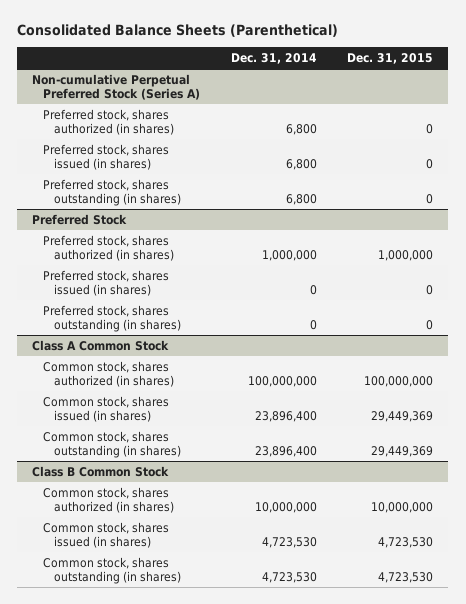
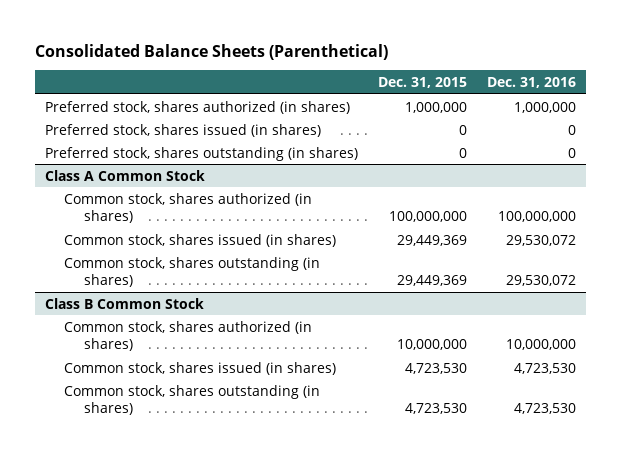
- | Dec. 31, 2014 | Dec. 31, 2015
+ | Dec. 31, 2015 | Dec. 31, 2016
- Non-cumulative Perpetual Preferred Stock (Series A)
- Preferred stock, shares authorized (in shares) | 6,800 | 0
- Preferred stock, shares issued (in shares) | 6,800 | 0
- Preferred stock, shares outstanding (in shares) | 6,800 | 0
- Preferred Stock

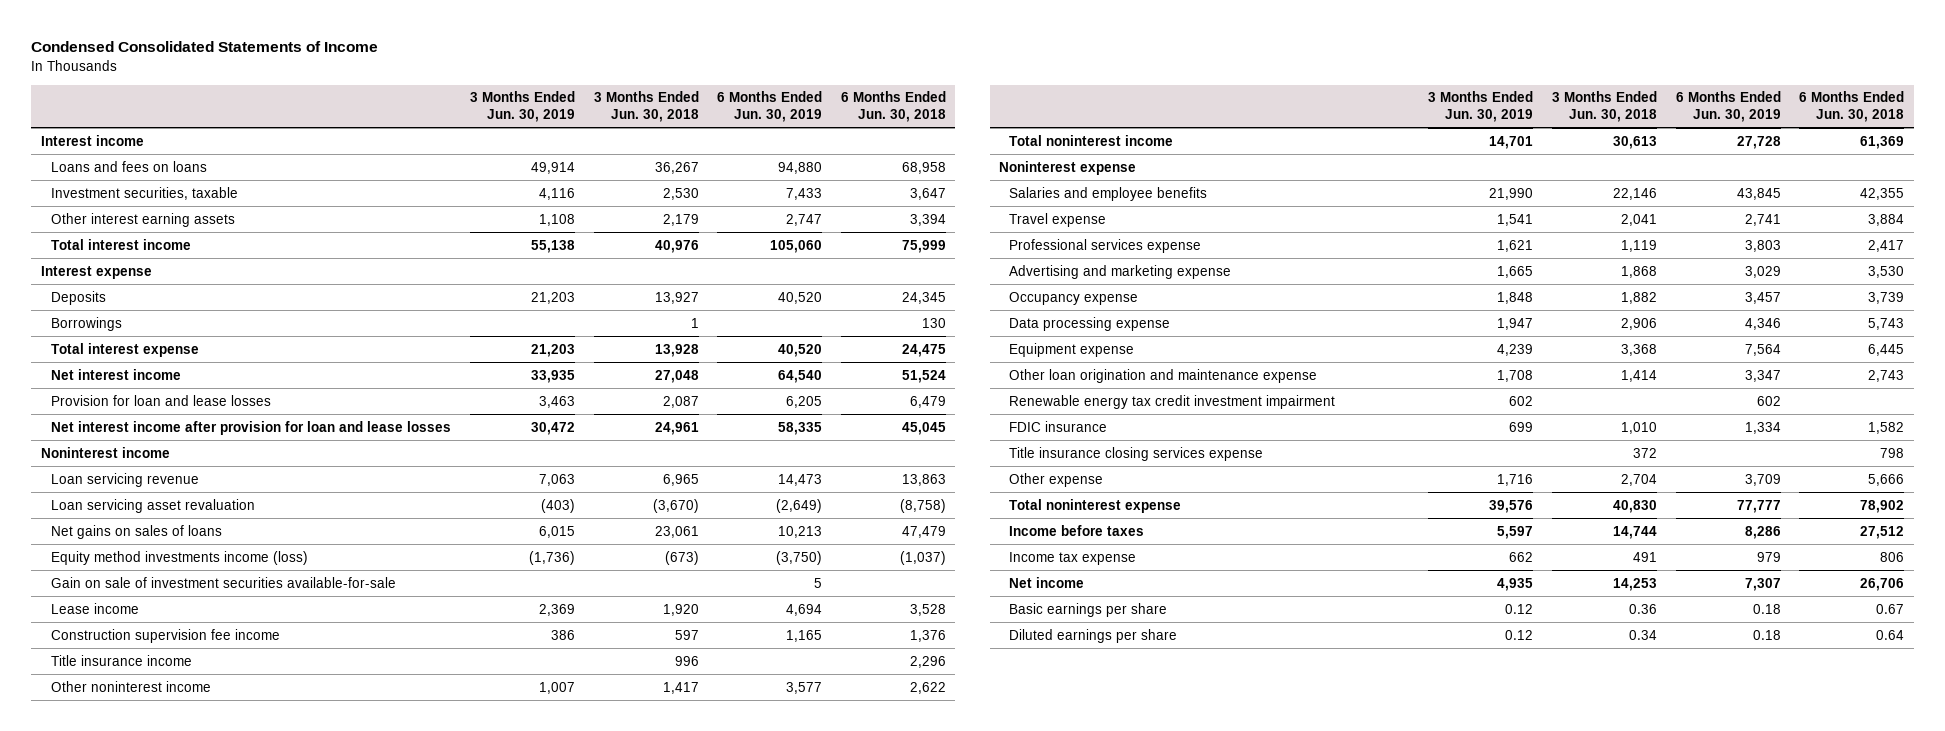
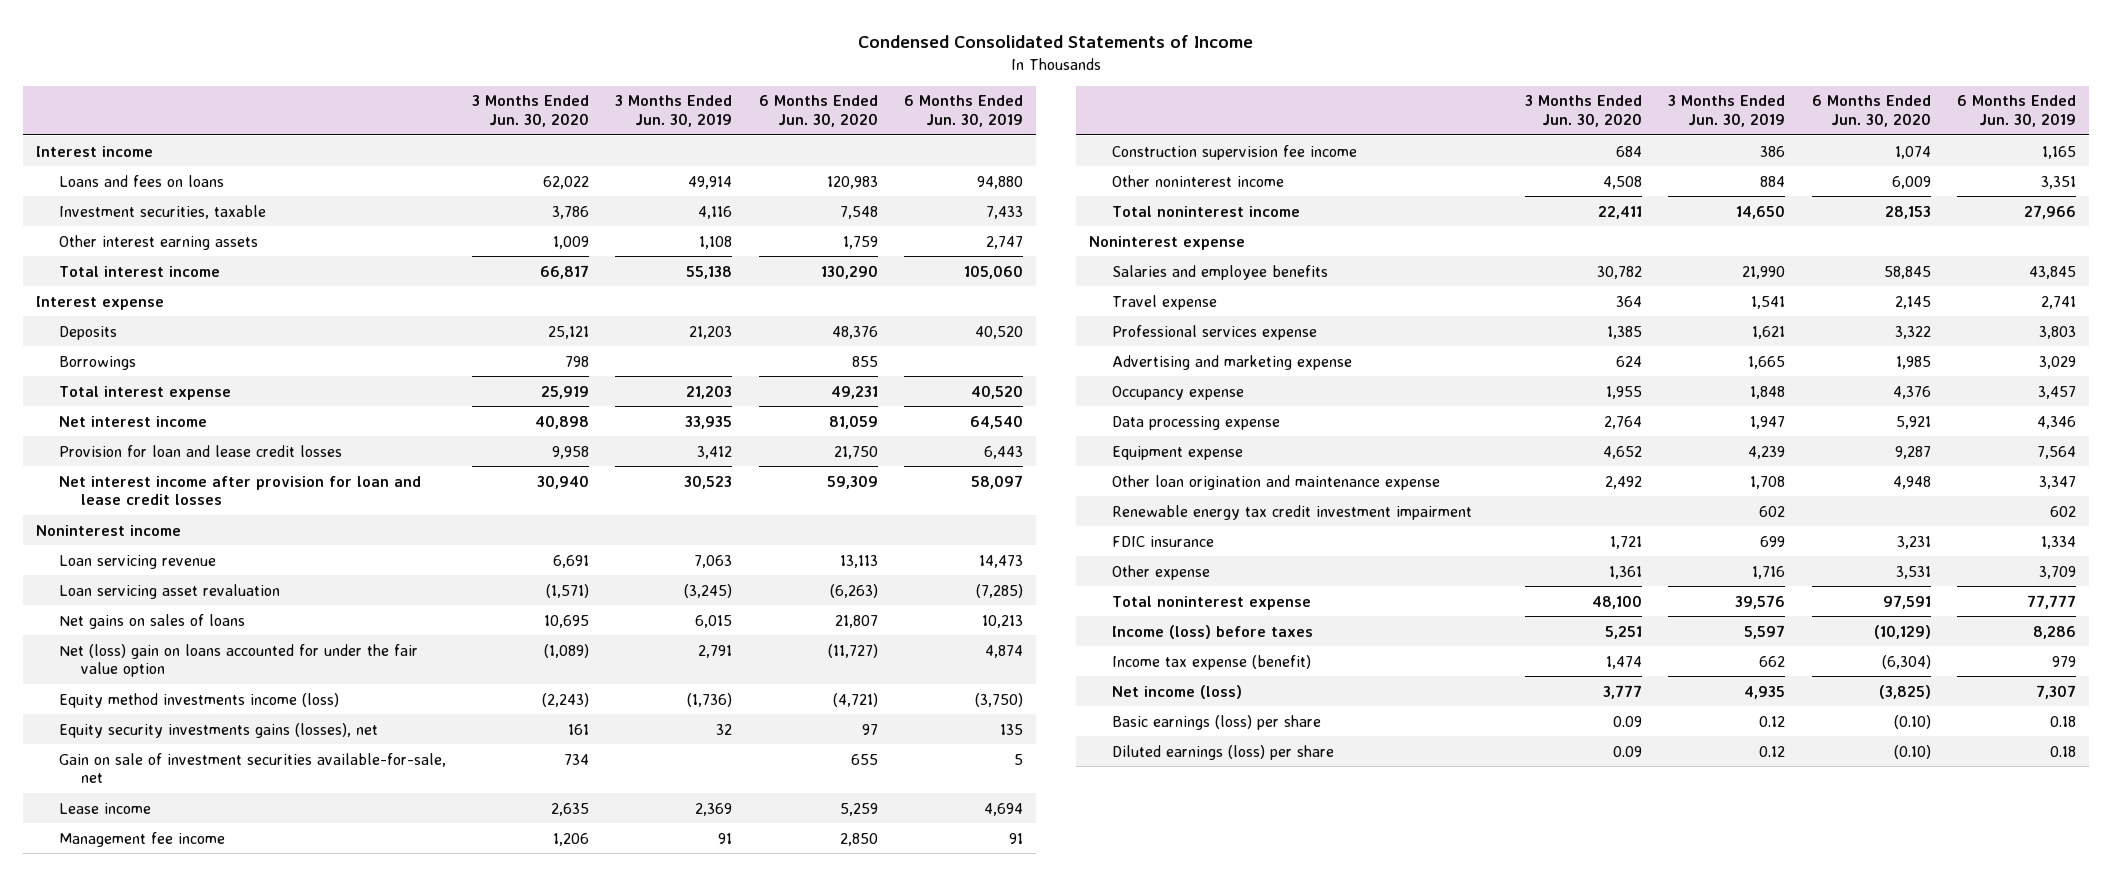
- | 3 Months Ended Jun. 30, 2019 | 3 Months Ended Jun. 30, 2018 | 6 Months Ended Jun. 30, 2019 | 6 Months Ended Jun. 30, 2018
+ | 3 Months Ended Jun. 30, 2020 | 3 Months Ended Jun. 30, 2019 | 6 Months Ended Jun. 30, 2020 | 6 Months Ended Jun. 30, 2019
- Provision for loan and lease losses | 3,463 | 2,087 | 6,205 | 6,479
- Net interest income after provision for loan and lease losses | 30,472 | 24,961 | 58,335 | 45,045
+ Provision for loan and lease credit losses | 9,958 | 3,412 | 21,750 | 6,443
+ Net interest income after provision for loan and lease credit losses | 30,940 | 30,523 | 59,309 | 58,097
- Loan servicing asset revaluation | (403) | (3,670) | (2,649) | (8,758)
+ Loan servicing asset revaluation | (1,571) | (3,245) | (6,263) | (7,285)
+ Net (loss) gain on loans accounted for under the fair value option | (1,089) | 2,791 | (11,727) | 4,874
- Gain on sale of investment securities available-for-sale | | | 5 |
+ Equity security investments gains (losses), net | 161 | 32 | 97 | 135
+ Gain on sale of investment securities available-for-sale, net | 734 | | 655 | 5
+ Management fee income | 1,206 | 91 | 2,850 | 91
- Title insurance income | | 996 | | 2,296
- Other noninterest income | 1,007 | 1,417 | 3,577 | 2,622
- Total noninterest income | 14,701 | 30,613 | 27,728 | 61,369
+ Other noninterest income | 4,508 | 884 | 6,009 | 3,351
+ Total noninterest income | 22,411 | 14,650 | 28,153 | 27,966
- Title insurance closing services expense | | 372 | | 798
- Income before taxes | 5,597 | 14,744 | 8,286 | 27,512
- Income tax expense | 662 | 491 | 979 | 806
- Net income | 4,935 | 14,253 | 7,307 | 26,706
- Basic earnings per share | 0.12 | 0.36 | 0.18 | 0.67
- Diluted earnings per share | 0.12 | 0.34 | 0.18 | 0.64
+ Income (loss) before taxes | 5,251 | 5,597 | (10,129) | 8,286
+ Income tax expense (benefit) | 1,474 | 662 | (6,304) | 979
+ Net income (loss) | 3,777 | 4,935 | (3,825) | 7,307
+ Basic earnings (loss) per share | 0.09 | 0.12 | (0.10) | 0.18
+ Diluted earnings (loss) per share | 0.09 | 0.12 | (0.10) | 0.18

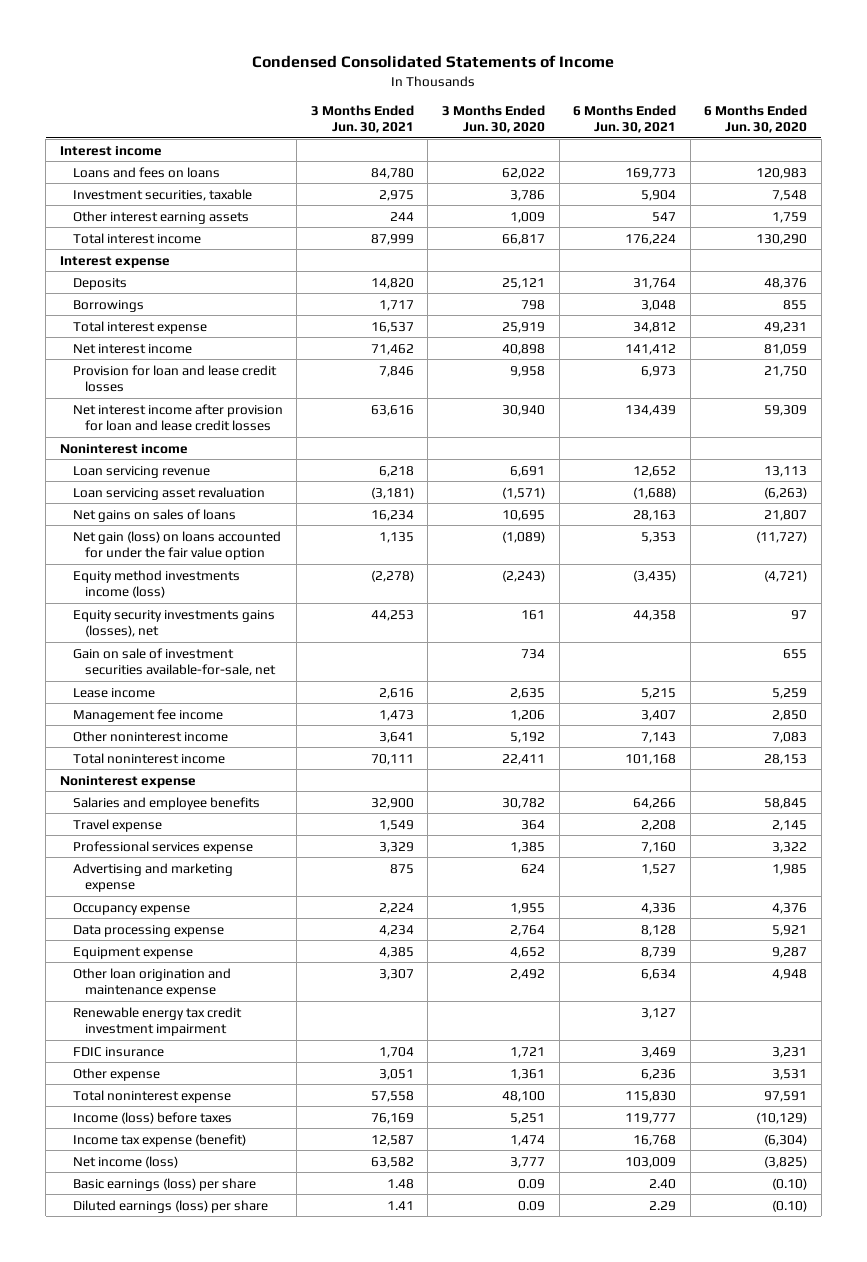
- | 3 Months Ended Jun. 30, 2020 | 3 Months Ended Jun. 30, 2019 | 6 Months Ended Jun. 30, 2020 | 6 Months Ended Jun. 30, 2019
+ | 3 Months Ended Jun. 30, 2021 | 3 Months Ended Jun. 30, 2020 | 6 Months Ended Jun. 30, 2021 | 6 Months Ended Jun. 30, 2020
- Net (loss) gain on loans accounted for under the fair value option | (1,089) | 2,791 | (11,727) | 4,874
+ Net gain (loss) on loans accounted for under the fair value option | 1,135 | (1,089) | 5,353 | (11,727)
- Construction supervision fee income | 684 | 386 | 1,074 | 1,165
- Other noninterest income | 4,508 | 884 | 6,009 | 3,351
+ Other noninterest income | 3,641 | 5,192 | 7,143 | 7,083

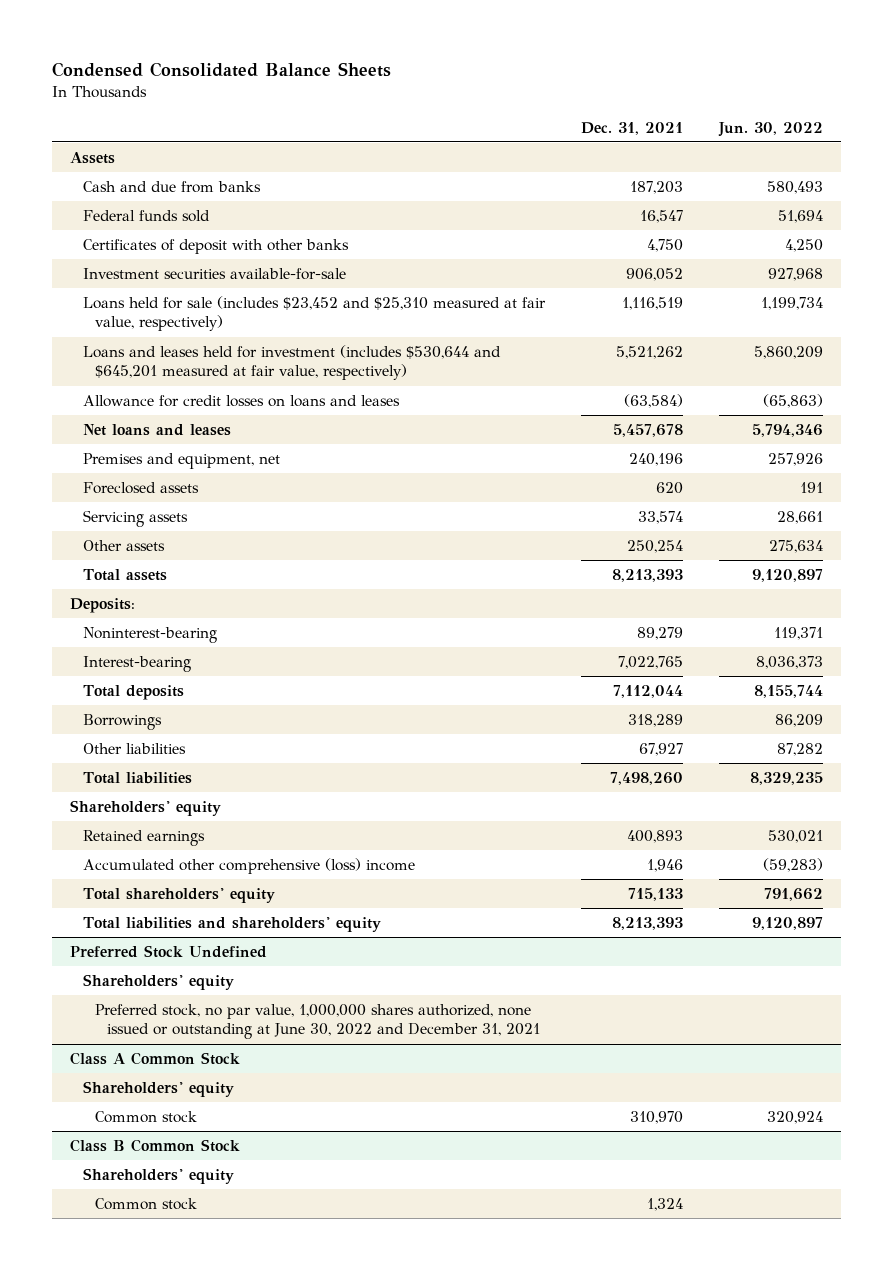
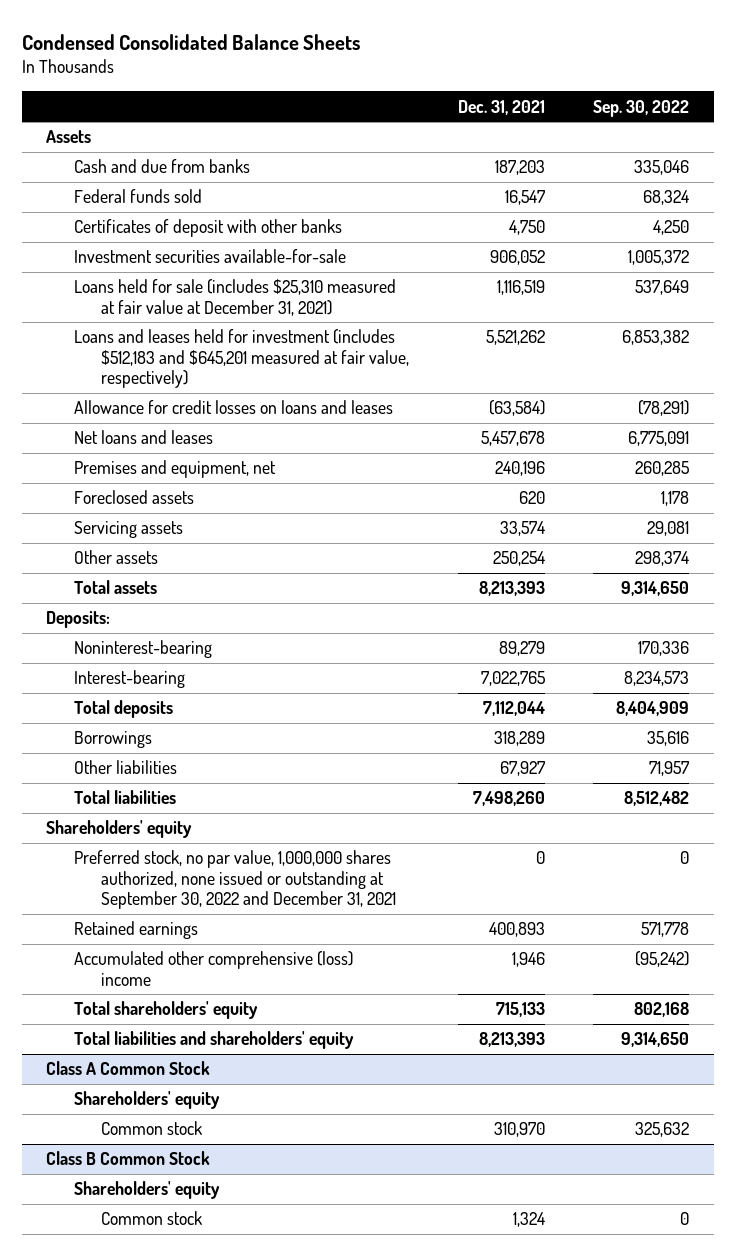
- | Dec. 31, 2021 | Jun. 30, 2022
+ | Dec. 31, 2021 | Sep. 30, 2022
- Loans held for sale (includes $23,452 and $25,310 measured at fair value, respectively) | 1,116,519 | 1,199,734
- Loans and leases held for investment (includes $530,644 and $645,201 measured at fair value, respectively) | 5,521,262 | 5,860,209
+ Loans held for sale (includes $25,310 measured at fair value at December 31, 2021) | 1,116,519 | 537,649
+ Loans and leases held for investment (includes $512,183 and $645,201 measured at fair value, respectively) | 5,521,262 | 6,853,382
+ Preferred stock, no par value, 1,000,000 shares authorized, none issued or outstanding at September 30, 2022 and December 31, 2021 | 0 | 0
- Preferred Stock Undefined
- Shareholders' equity
- Preferred stock, no par value, 1,000,000 shares authorized, none issued or outstanding at June 30, 2022 and December 31, 2021

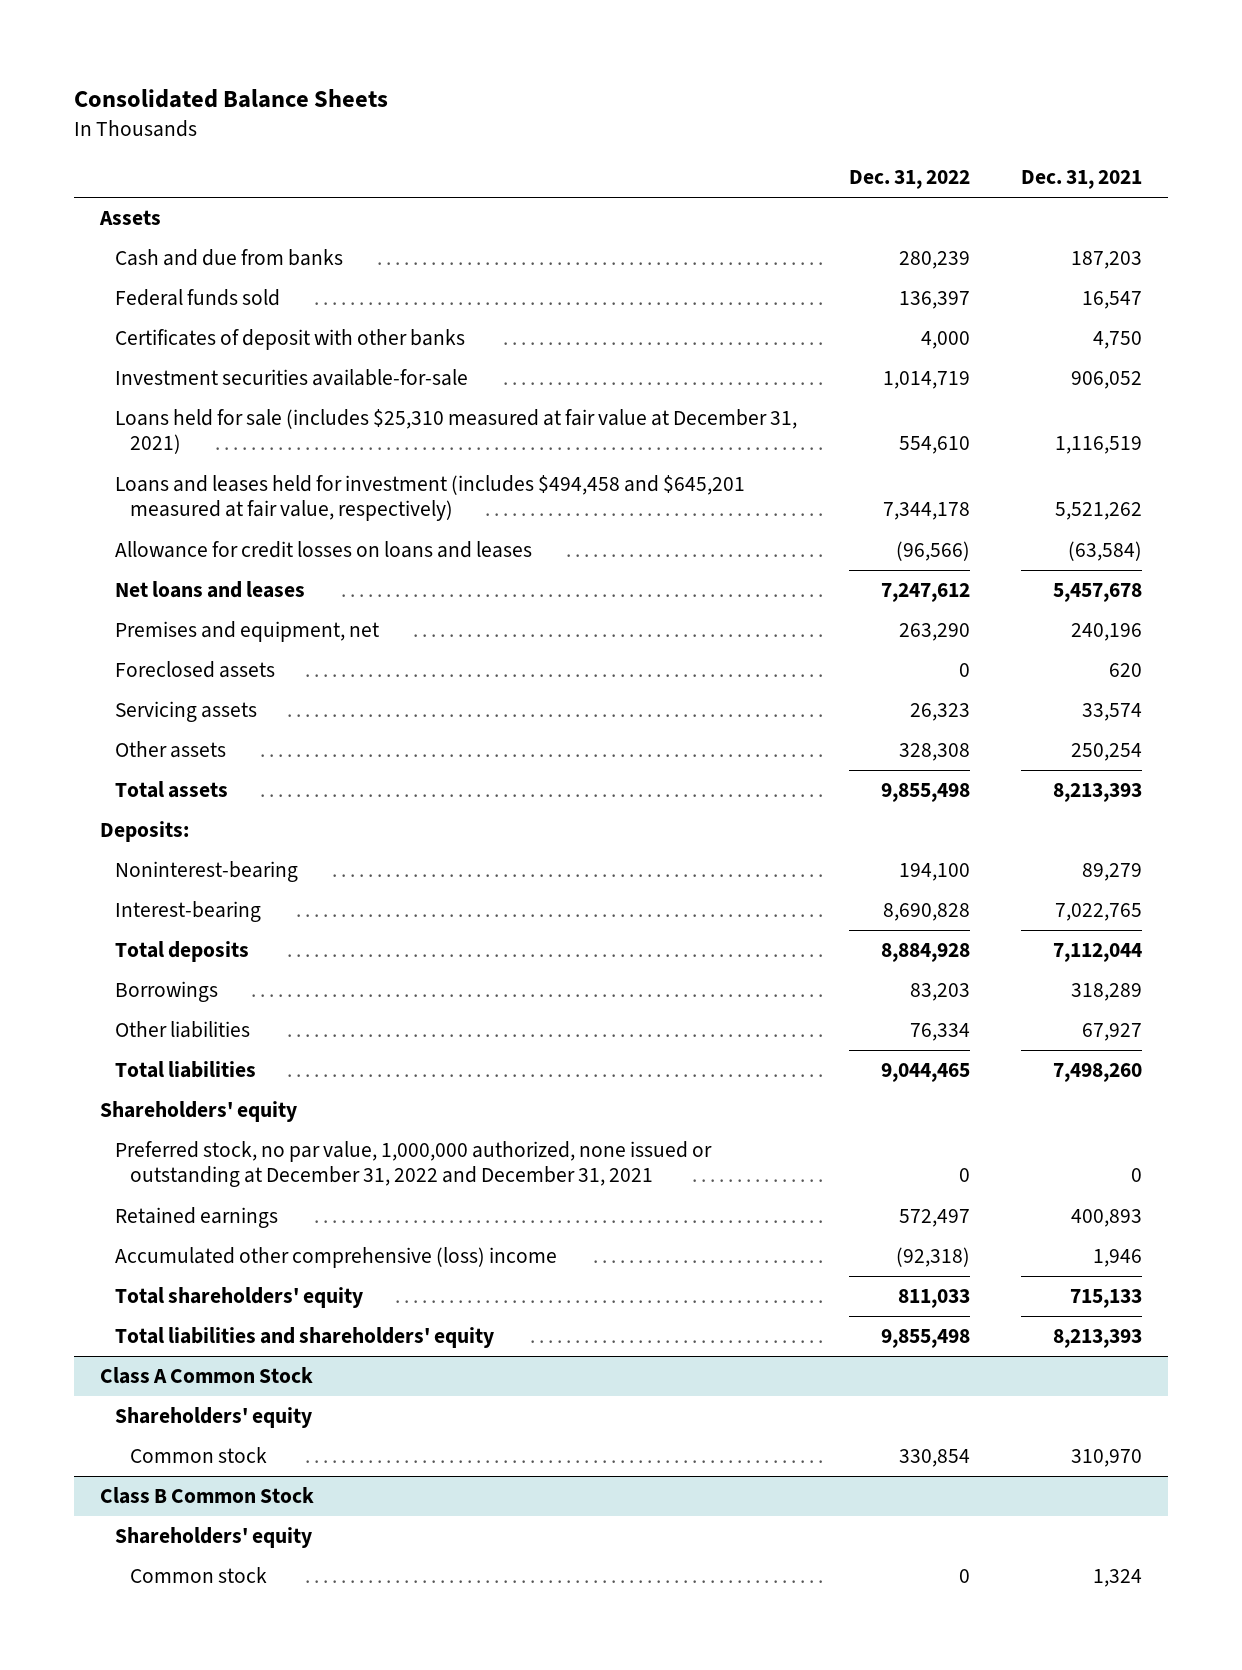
- Condensed Consolidated Balance Sheets
+ Consolidated Balance Sheets
- | Dec. 31, 2021 | Sep. 30, 2022
+ | Dec. 31, 2022 | Dec. 31, 2021
- Loans and leases held for investment (includes $512,183 and $645,201 measured at fair value, respectively) | 5,521,262 | 6,853,382
+ Loans and leases held for investment (includes $494,458 and $645,201 measured at fair value, respectively) | 7,344,178 | 5,521,262
- Preferred stock, no par value, 1,000,000 shares authorized, none issued or outstanding at September 30, 2022 and December 31, 2021 | 0 | 0
+ Preferred stock, no par value, 1,000,000 authorized, none issued or outstanding at December 31, 2022 and December 31, 2021 | 0 | 0

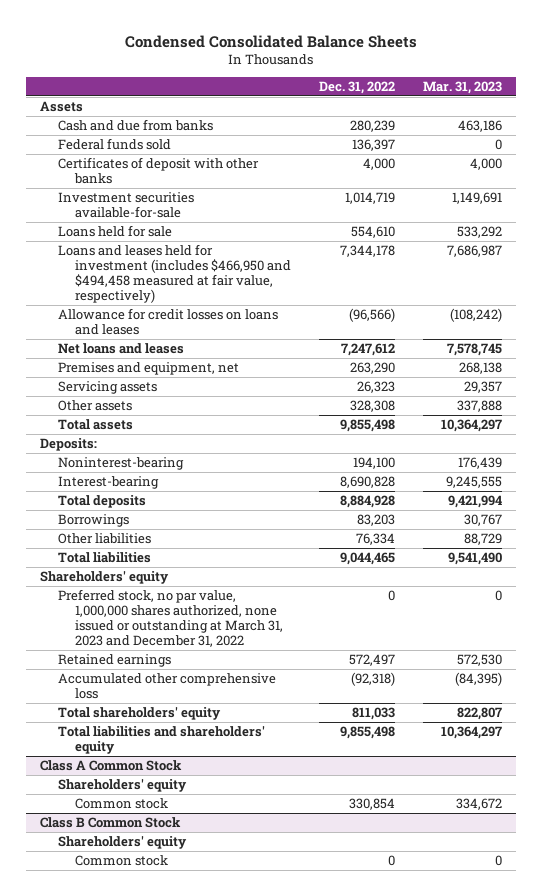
- Consolidated Balance Sheets
+ Condensed Consolidated Balance Sheets
- | Dec. 31, 2022 | Dec. 31, 2021
+ | Dec. 31, 2022 | Mar. 31, 2023
- Loans held for sale (includes $25,310 measured at fair value at December 31, 2021) | 554,610 | 1,116,519
- Loans and leases held for investment (includes $494,458 and $645,201 measured at fair value, respectively) | 7,344,178 | 5,521,262
+ Loans held for sale | 554,610 | 533,292
+ Loans and leases held for investment (includes $466,950 and $494,458 measured at fair value, respectively) | 7,344,178 | 7,686,987
- Foreclosed assets | 0 | 620
- Preferred stock, no par value, 1,000,000 authorized, none issued or outstanding at December 31, 2022 and December 31, 2021 | 0 | 0
+ Preferred stock, no par value, 1,000,000 shares authorized, none issued or outstanding at March 31, 2023 and December 31, 2022 | 0 | 0
- Accumulated other comprehensive (loss) income | (92,318) | 1,946
+ Accumulated other comprehensive loss | (92,318) | (84,395)

